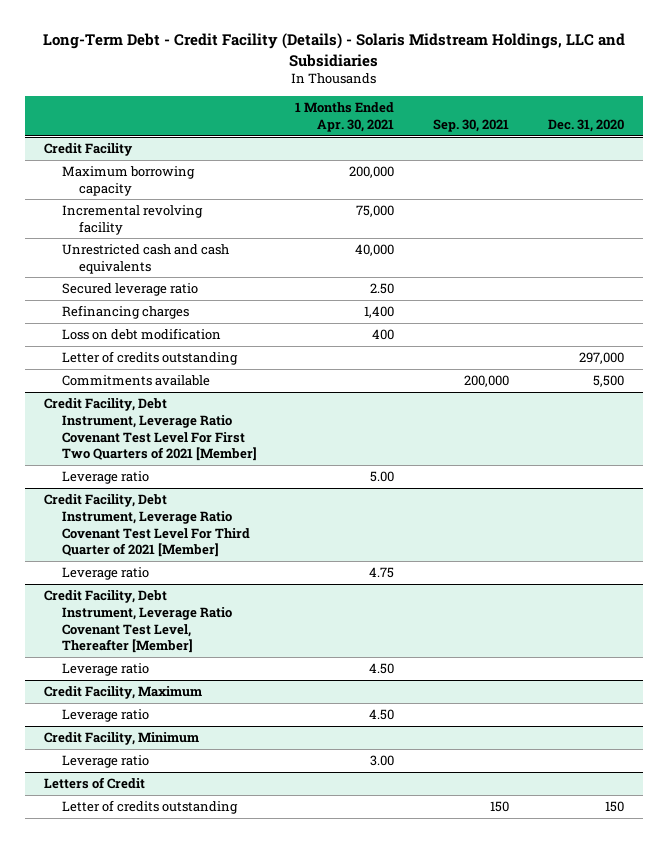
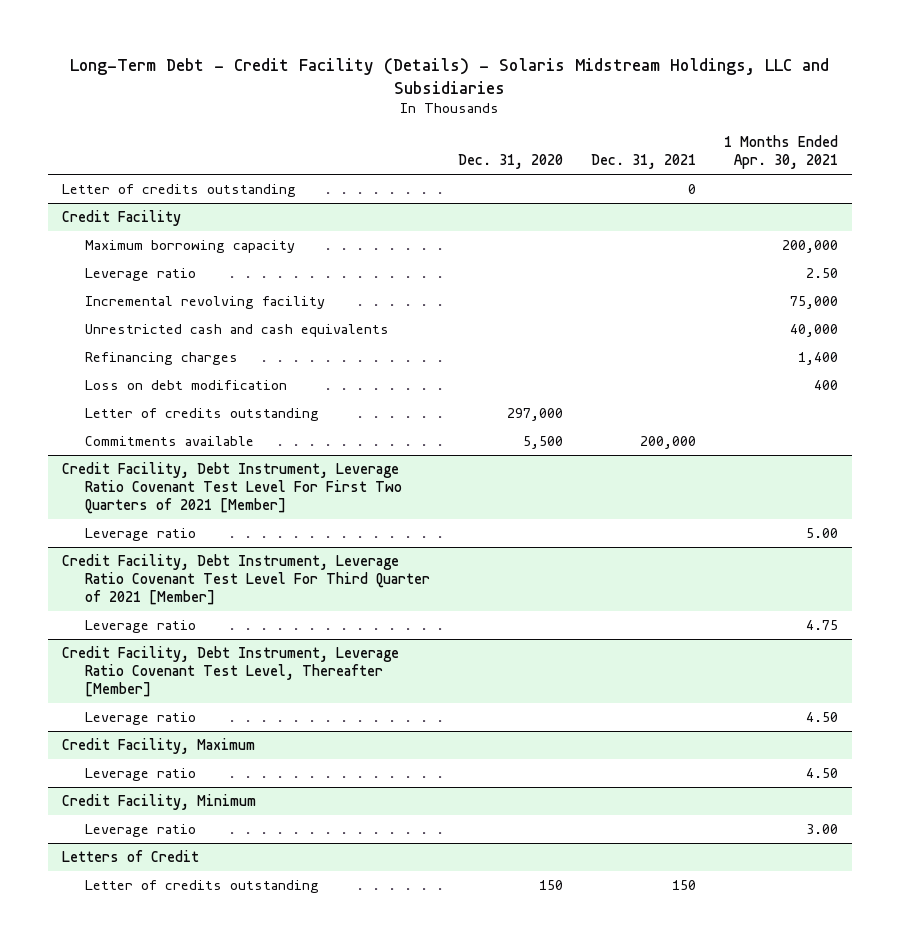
- | 1 Months Ended Apr. 30, 2021 | Sep. 30, 2021 | Dec. 31, 2020
+ | Dec. 31, 2020 | Dec. 31, 2021 | 1 Months Ended Apr. 30, 2021
+ Letter of credits outstanding | | 0 |
@ Credit Facility
+ Leverage ratio | | | 2.50
- Secured leverage ratio | 2.50 | |

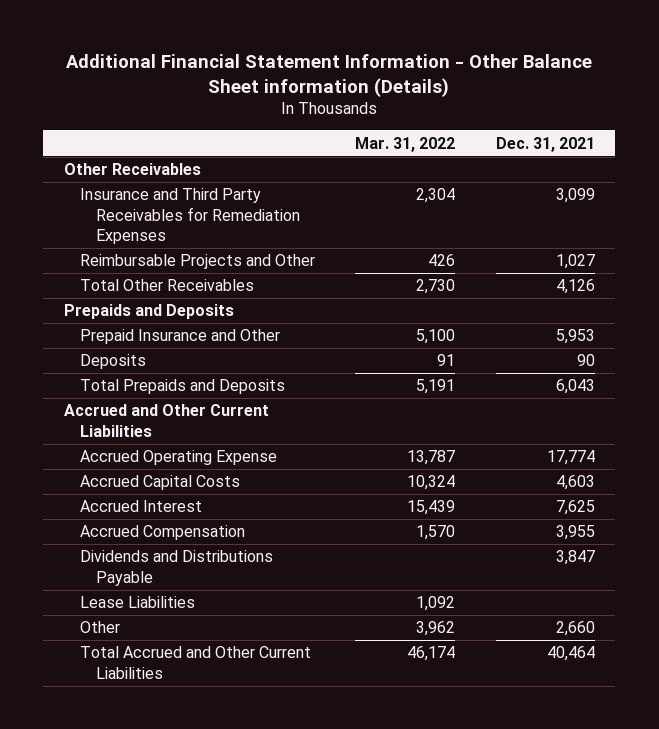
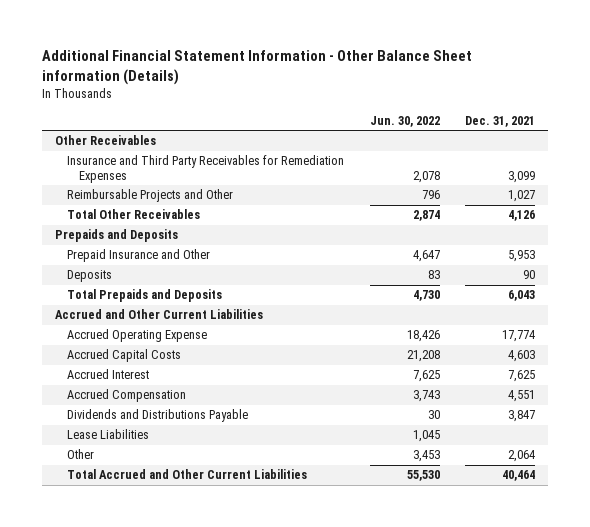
- | Mar. 31, 2022 | Dec. 31, 2021
+ | Jun. 30, 2022 | Dec. 31, 2021
- Accrued Compensation | 1,570 | 3,955
+ Accrued Compensation | 3,743 | 4,551
- Other | 3,962 | 2,660
+ Other | 3,453 | 2,064

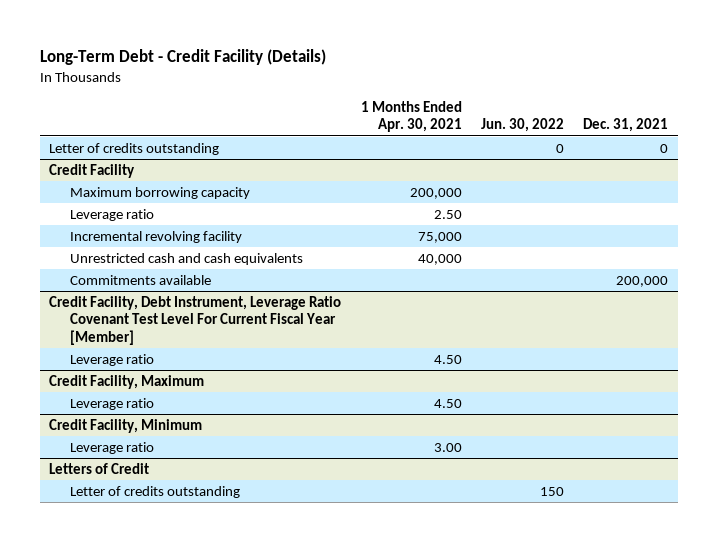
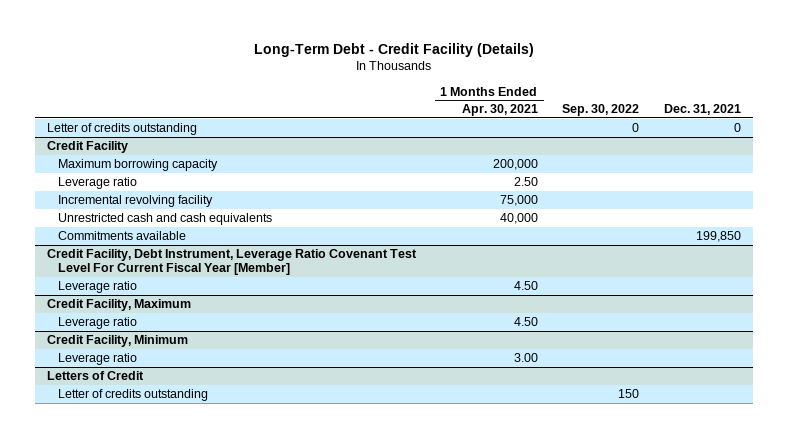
- | 1 Months Ended Apr. 30, 2021 | Jun. 30, 2022 | Dec. 31, 2021
+ | 1 Months Ended Apr. 30, 2021 | Sep. 30, 2022 | Dec. 31, 2021
@ Credit Facility
- Commitments available | | | 200,000
+ Commitments available | | | 199,850

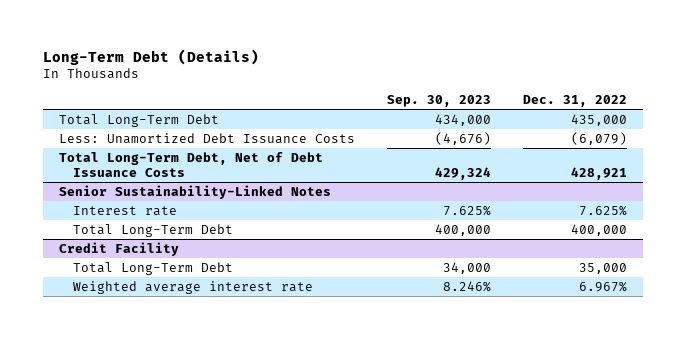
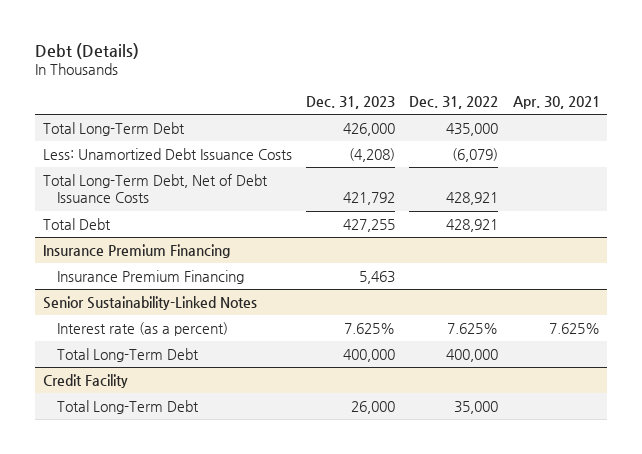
- Long-Term Debt (Details)
+ Debt (Details)
- | Sep. 30, 2023 | Dec. 31, 2022
+ | Dec. 31, 2023 | Dec. 31, 2022 | Apr. 30, 2021
+ Total Debt | 427,255 | 428,921 |
+ Insurance Premium Financing
+ Insurance Premium Financing | 5,463 | |
@ Senior Sustainability-Linked Notes
- Interest rate | 7.625% | 7.625%
+ Interest rate (as a percent) | 7.625% | 7.625% | 7.625%
@ Credit Facility
- Weighted average interest rate | 8.246% | 6.967%

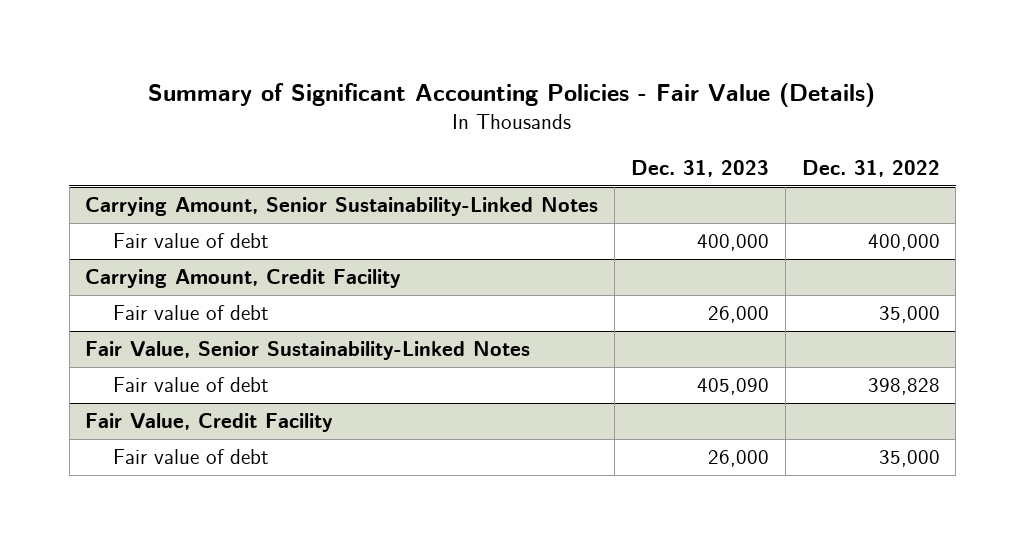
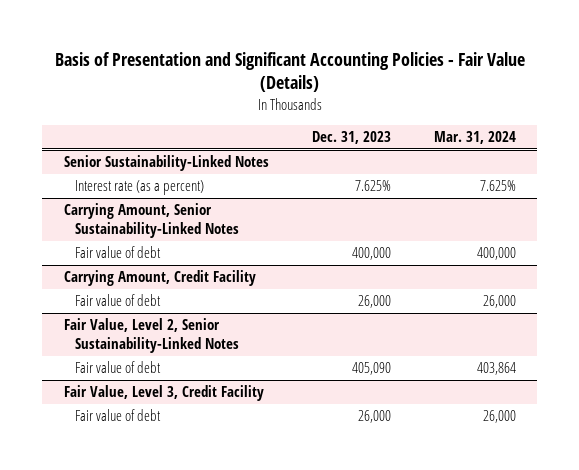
- Summary of Significant Accounting Policies - Fair Value (Details)
+ Basis of Presentation and Significant Accounting Policies - Fair Value (Details)
- | Dec. 31, 2023 | Dec. 31, 2022
+ | Dec. 31, 2023 | Mar. 31, 2024
+ Senior Sustainability-Linked Notes
+ Interest rate (as a percent) | 7.625% | 7.625%
- Fair Value, Senior Sustainability-Linked Notes
+ Fair Value, Level 2, Senior Sustainability-Linked Notes
- Fair Value, Credit Facility
+ Fair Value, Level 3, Credit Facility

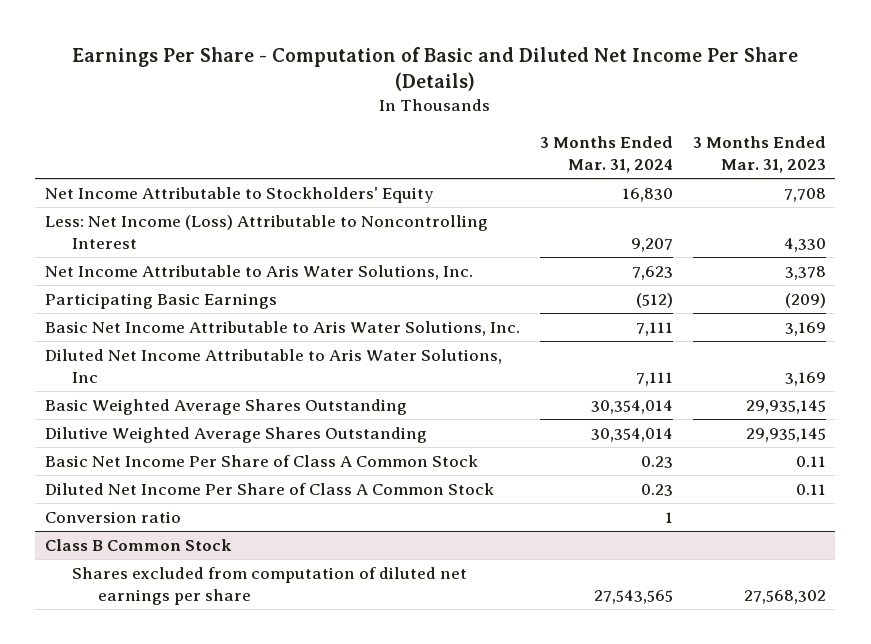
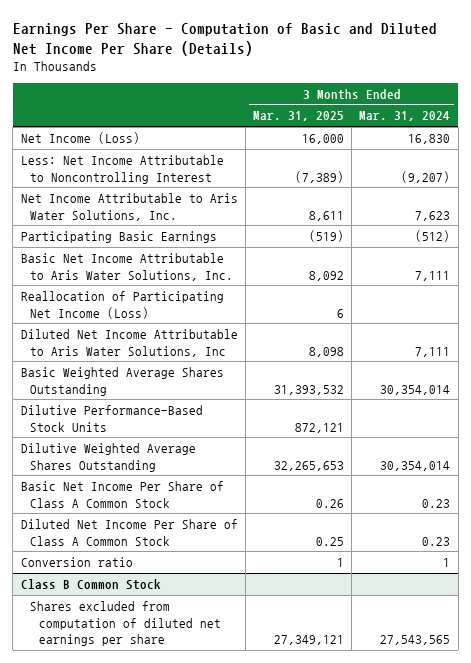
- | 3 Months Ended Mar. 31, 2024 | 3 Months Ended Mar. 31, 2023
+ | 3 Months Ended Mar. 31, 2025 | 3 Months Ended Mar. 31, 2024
- Net Income Attributable to Stockholders' Equity | 16,830 | 7,708
- Less: Net Income (Loss) Attributable to Noncontrolling Interest | 9,207 | 4,330
+ Net Income (Loss) | 16,000 | 16,830
+ Less: Net Income Attributable to Noncontrolling Interest | (7,389) | (9,207)
+ Reallocation of Participating Net Income (Loss) | 6 |
+ Dilutive Performance-Based Stock Units | 872,121 |

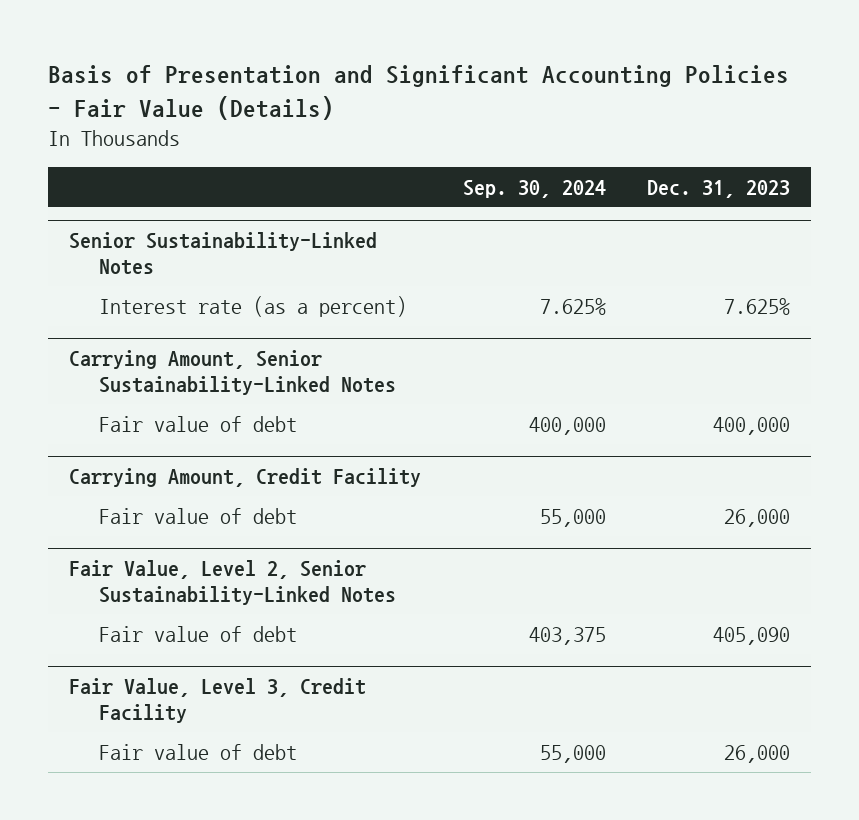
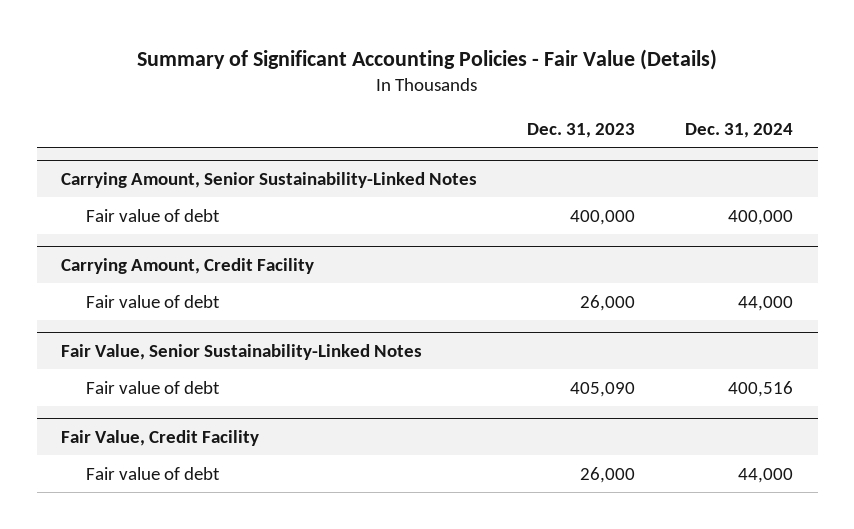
- Basis of Presentation and Significant Accounting Policies - Fair Value (Details)
+ Summary of Significant Accounting Policies - Fair Value (Details)
- | Sep. 30, 2024 | Dec. 31, 2023
+ | Dec. 31, 2023 | Dec. 31, 2024
- Senior Sustainability-Linked Notes
- Interest rate (as a percent) | 7.625% | 7.625%
- Fair Value, Level 2, Senior Sustainability-Linked Notes
+ Fair Value, Senior Sustainability-Linked Notes
- Fair Value, Level 3, Credit Facility
+ Fair Value, Credit Facility

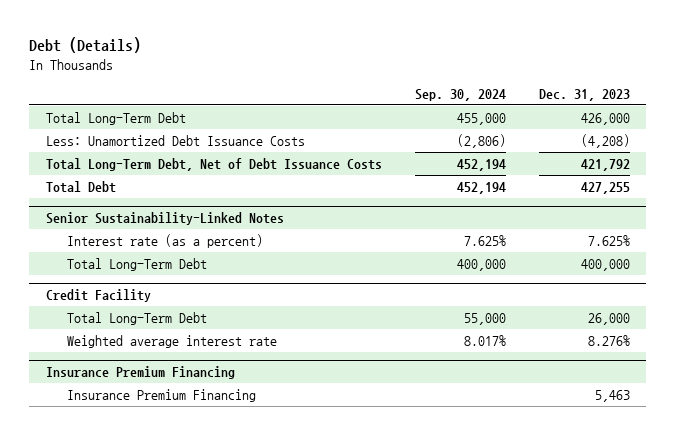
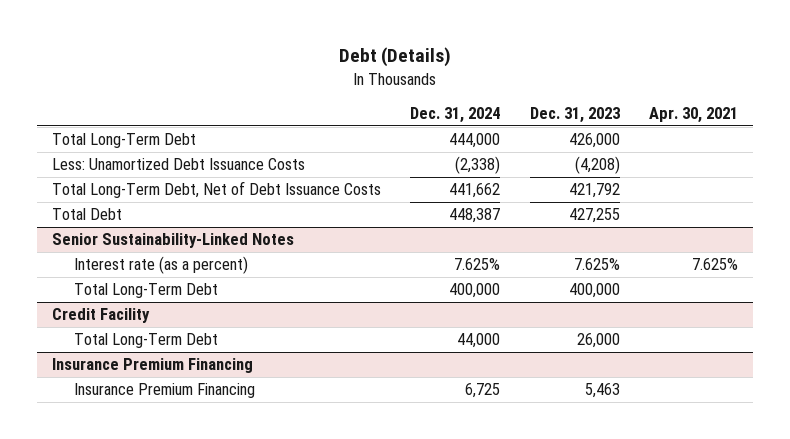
- | Sep. 30, 2024 | Dec. 31, 2023
+ | Dec. 31, 2024 | Dec. 31, 2023 | Apr. 30, 2021
@ Credit Facility
- Weighted average interest rate | 8.017% | 8.276%

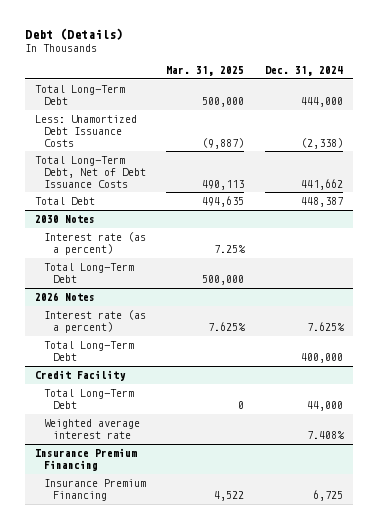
- | Dec. 31, 2024 | Dec. 31, 2023 | Apr. 30, 2021
+ | Mar. 31, 2025 | Dec. 31, 2024
- Senior Sustainability-Linked Notes
+ 2030 Notes
+ Interest rate (as a percent) | 7.25% |
+ Total Long-Term Debt | 500,000 |
+ 2026 Notes
@ Credit Facility
+ Weighted average interest rate | | 7.408%

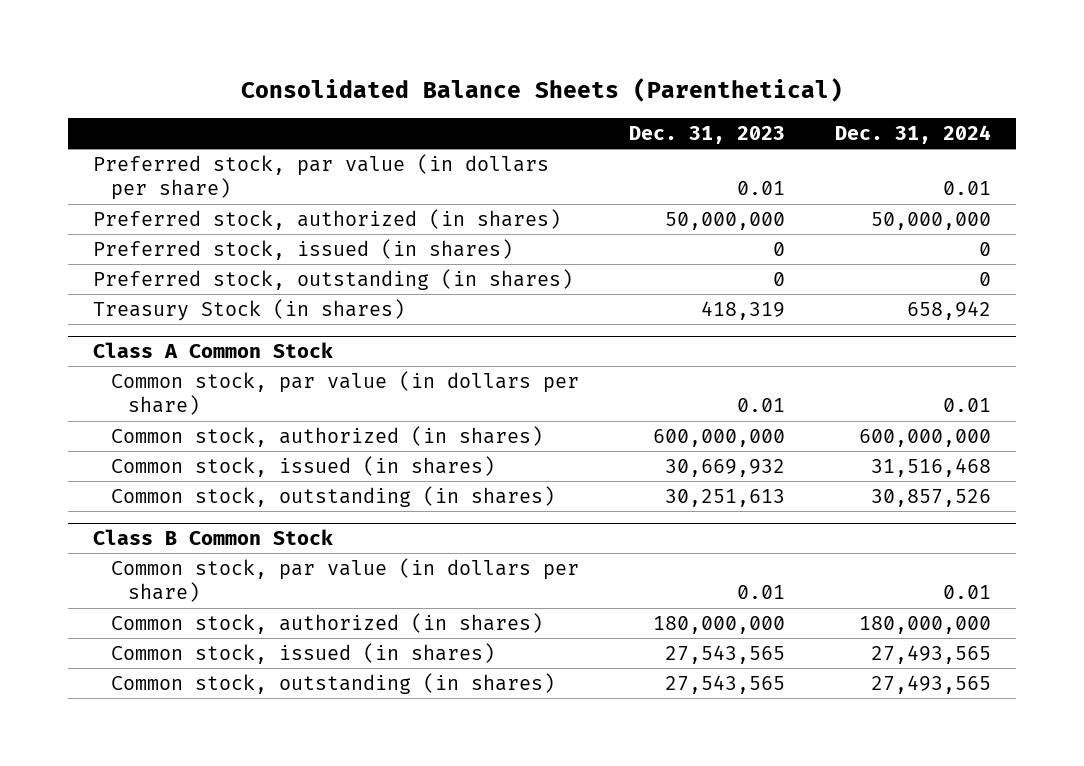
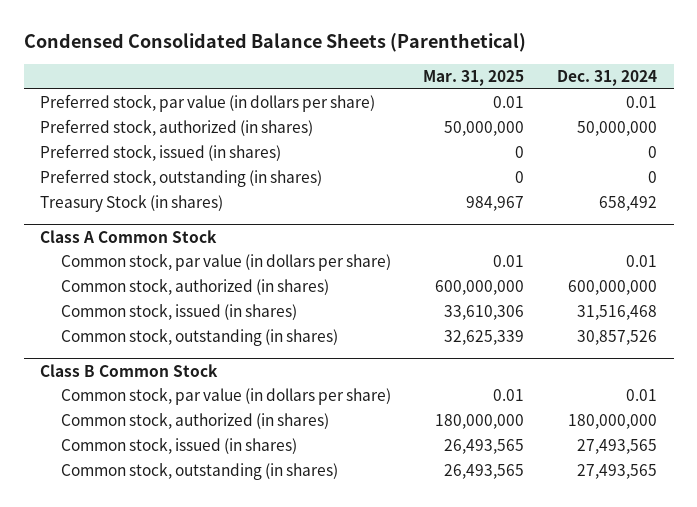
- Consolidated Balance Sheets (Parenthetical)
+ Condensed Consolidated Balance Sheets (Parenthetical)
- | Dec. 31, 2023 | Dec. 31, 2024
+ | Mar. 31, 2025 | Dec. 31, 2024
- Treasury Stock (in shares) | 418,319 | 658,942
+ Treasury Stock (in shares) | 984,967 | 658,492

